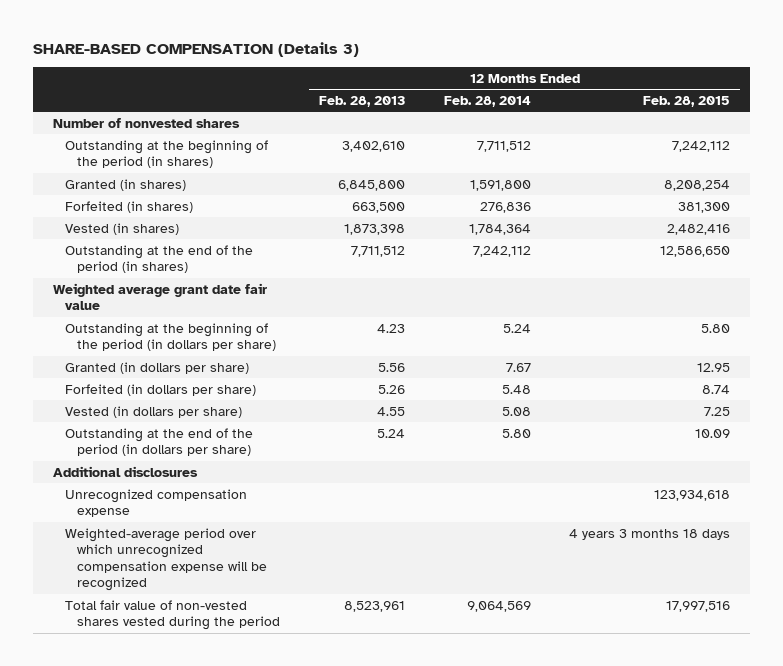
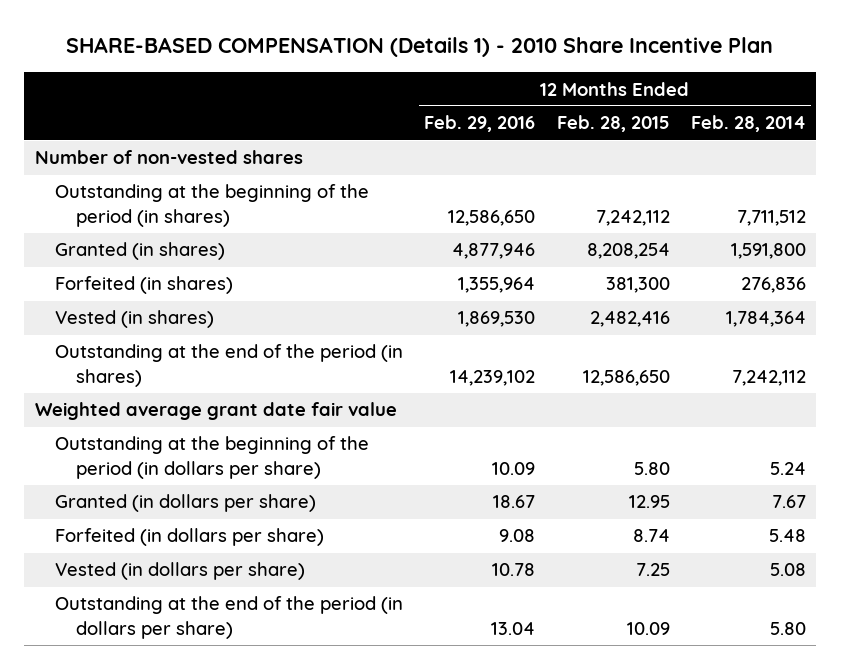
- SHARE-BASED COMPENSATION (Details 3)
+ SHARE-BASED COMPENSATION (Details 1) - 2010 Share Incentive Plan
- | 12 Months Ended Feb. 28, 2013 | 12 Months Ended Feb. 28, 2014 | 12 Months Ended Feb. 28, 2015
+ | 12 Months Ended Feb. 29, 2016 | 12 Months Ended Feb. 28, 2015 | 12 Months Ended Feb. 28, 2014
- Number of nonvested shares
+ Number of non-vested shares
- Additional disclosures
- Unrecognized compensation expense | | | 123,934,618
- Weighted-average period over which unrecognized compensation expense will be recognized | | | 4 years 3 months 18 days
- Total fair value of non-vested shares vested during the period | 8,523,961 | 9,064,569 | 17,997,516

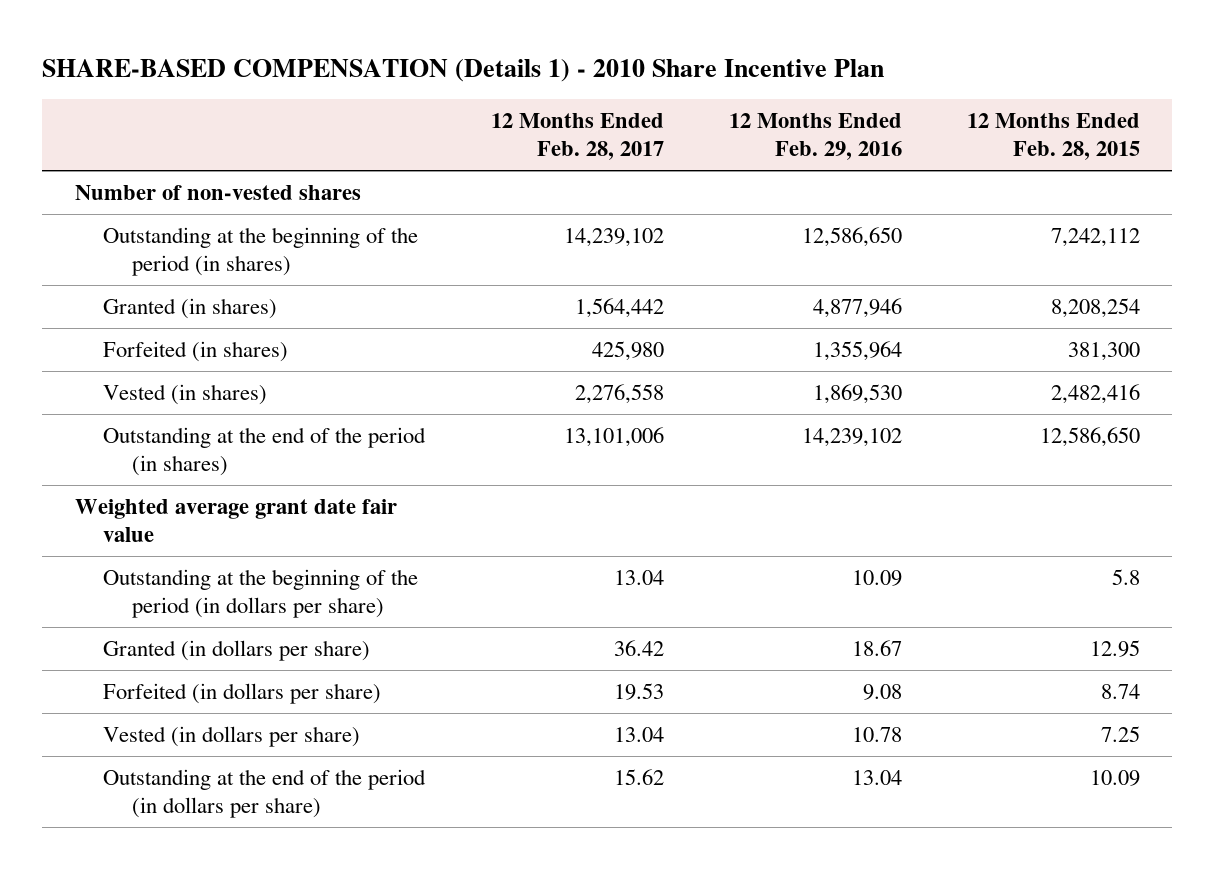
- | 12 Months Ended Feb. 29, 2016 | 12 Months Ended Feb. 28, 2015 | 12 Months Ended Feb. 28, 2014
+ | 12 Months Ended Feb. 28, 2017 | 12 Months Ended Feb. 29, 2016 | 12 Months Ended Feb. 28, 2015
- Outstanding at the beginning of the period (in dollars per share) | 10.09 | 5.80 | 5.24
+ Outstanding at the beginning of the period (in dollars per share) | 13.04 | 10.09 | 5.8

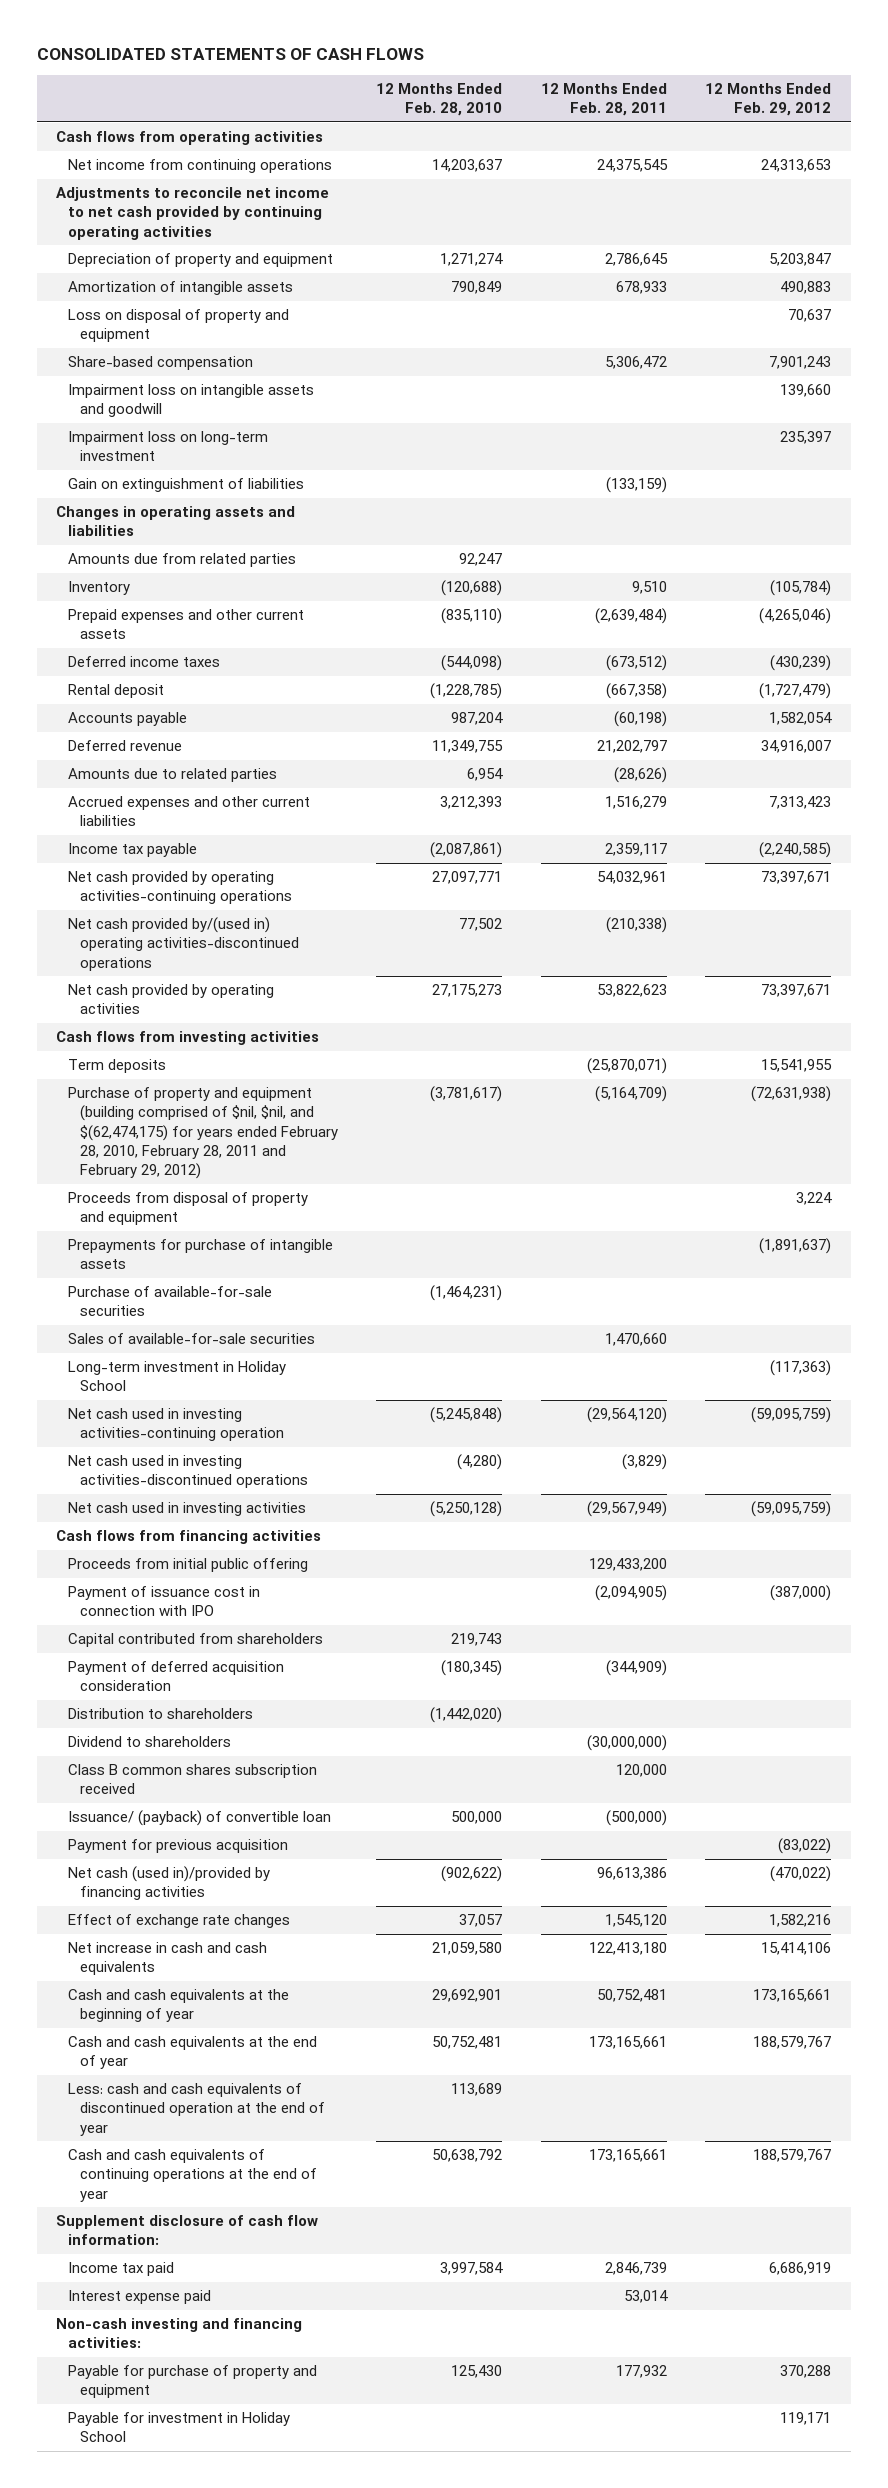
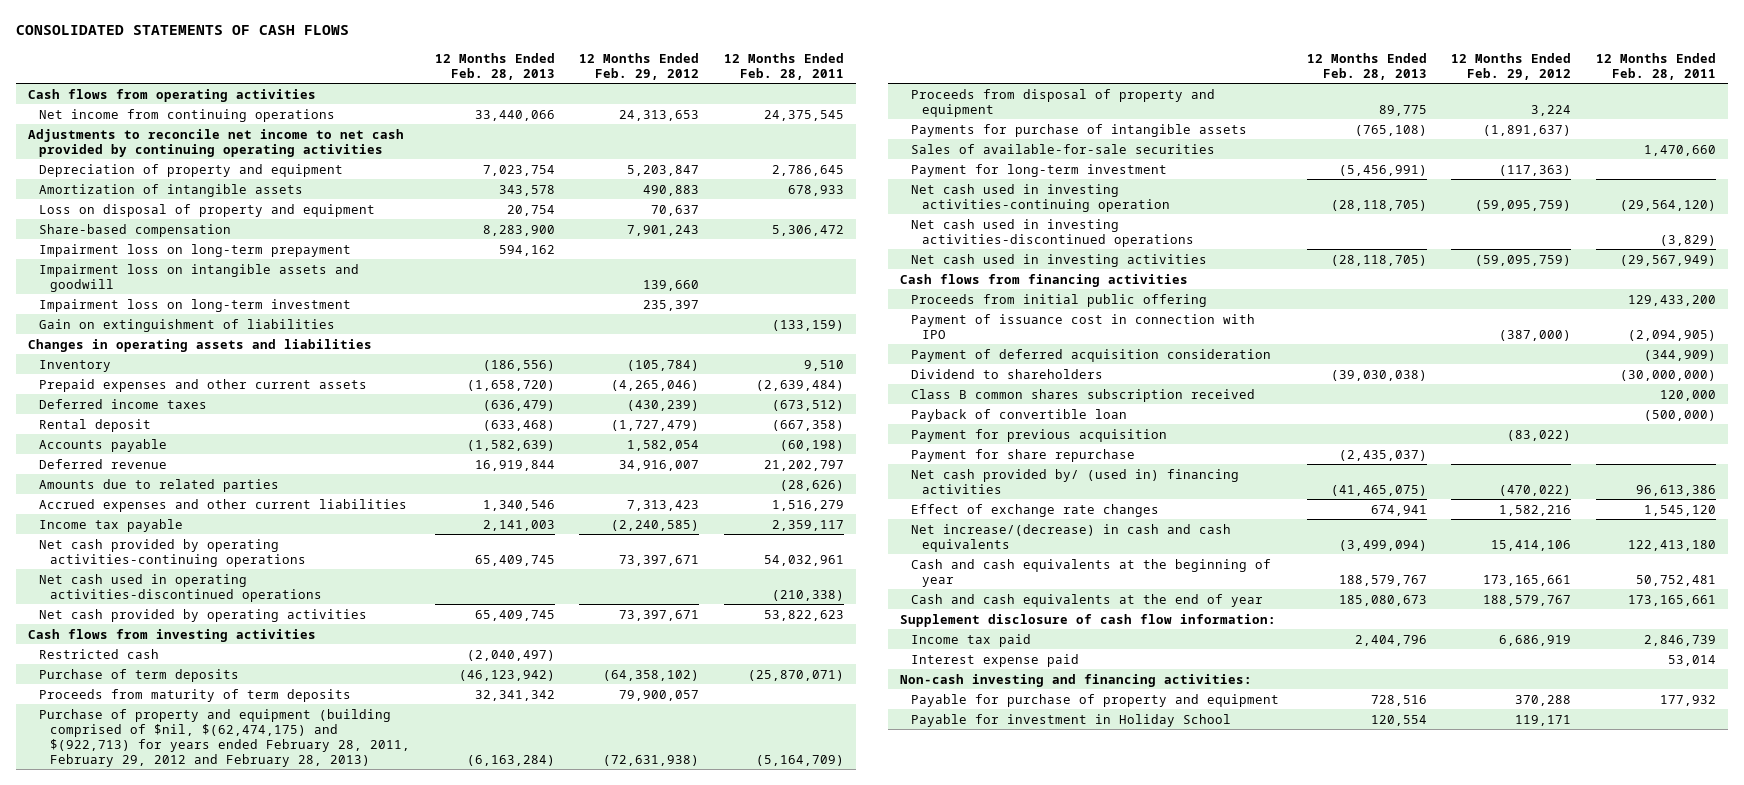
- | 12 Months Ended Feb. 28, 2010 | 12 Months Ended Feb. 28, 2011 | 12 Months Ended Feb. 29, 2012
+ | 12 Months Ended Feb. 28, 2013 | 12 Months Ended Feb. 29, 2012 | 12 Months Ended Feb. 28, 2011
+ Impairment loss on long-term prepayment | 594,162 | |
- Amounts due from related parties | 92,247 | |
- Net cash provided by/(used in) operating activities-discontinued operations | 77,502 | (210,338) |
+ Net cash used in operating activities-discontinued operations | | | (210,338)
- Term deposits | | (25,870,071) | 15,541,955
- Purchase of property and equipment (building comprised of $nil, $nil, and $(62,474,175) for years ended February 28, 2010, February 28, 2011 and February 29, 2012) | (3,781,617) | (5,164,709) | (72,631,938)
+ Restricted cash | (2,040,497) | |
+ Purchase of term deposits | (46,123,942) | (64,358,102) | (25,870,071)
+ Proceeds from maturity of term deposits | 32,341,342 | 79,900,057 |
+ Purchase of property and equipment (building comprised of $nil, $(62,474,175) and $(922,713) for years ended February 28, 2011, February 29, 2012 and February 28, 2013) | (6,163,284) | (72,631,938) | (5,164,709)
- Prepayments for purchase of intangible assets | | | (1,891,637)
- Purchase of available-for-sale securities | (1,464,231) | |
+ Payments for purchase of intangible assets | (765,108) | (1,891,637) |
- Long-term investment in Holiday School | | | (117,363)
+ Payment for long-term investment | (5,456,991) | (117,363) |
- Capital contributed from shareholders | 219,743 | |
- Distribution to shareholders | (1,442,020) | |
- Issuance/ (payback) of convertible loan | 500,000 | (500,000) |
+ Payback of convertible loan | | | (500,000)
- Net cash (used in)/provided by financing activities | (902,622) | 96,613,386 | (470,022)
+ Payment for share repurchase | (2,435,037) | |
+ Net cash provided by/ (used in) financing activities | (41,465,075) | (470,022) | 96,613,386
- Net increase in cash and cash equivalents | 21,059,580 | 122,413,180 | 15,414,106
+ Net increase/(decrease) in cash and cash equivalents | (3,499,094) | 15,414,106 | 122,413,180
- Less: cash and cash equivalents of discontinued operation at the end of year | 113,689 | |
- Cash and cash equivalents of continuing operations at the end of year | 50,638,792 | 173,165,661 | 188,579,767

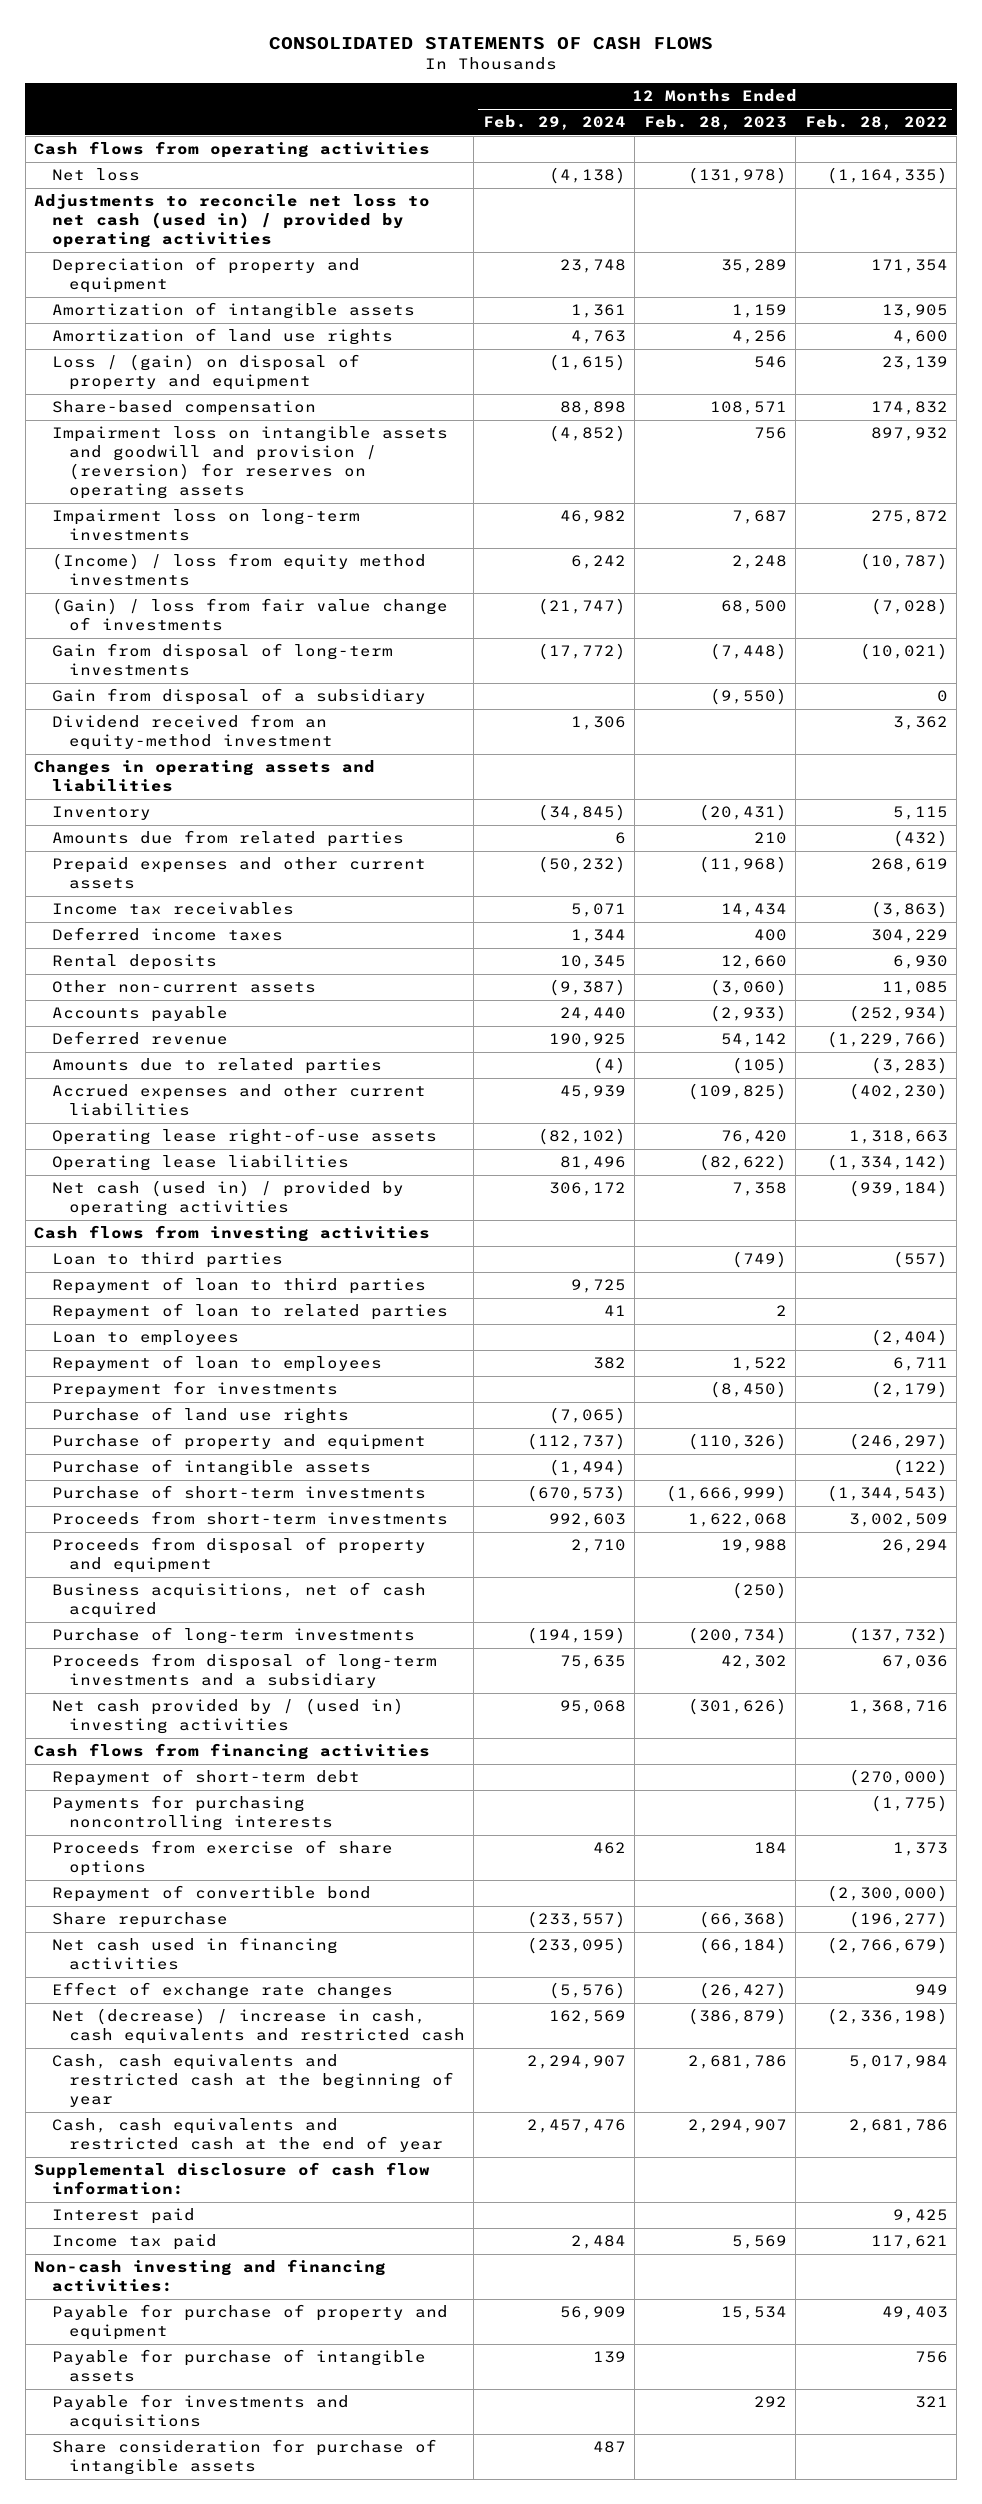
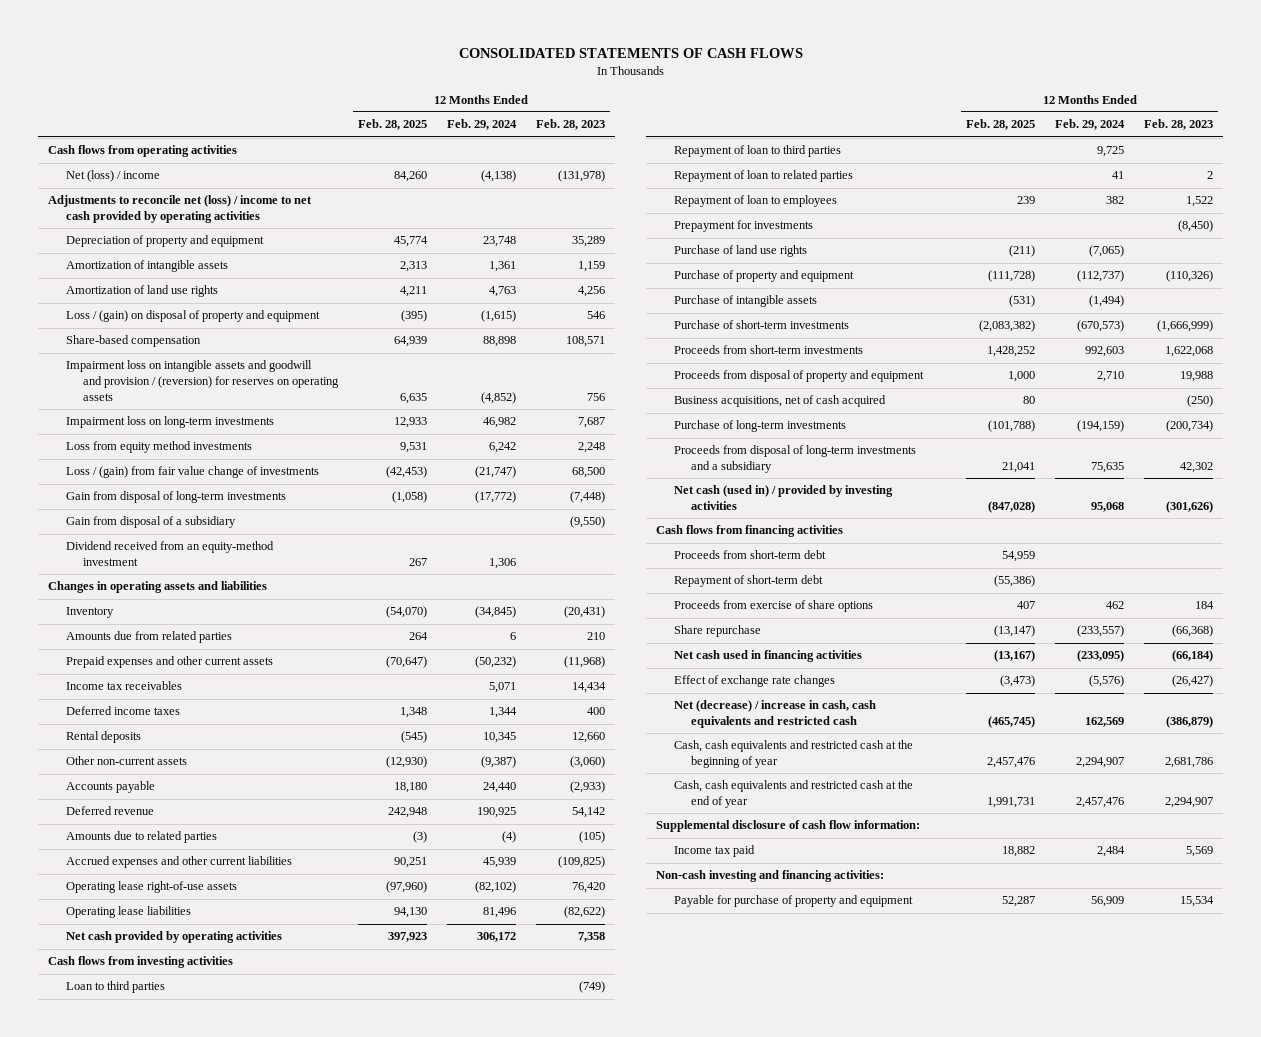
- | 12 Months Ended Feb. 29, 2024 | 12 Months Ended Feb. 28, 2023 | 12 Months Ended Feb. 28, 2022
+ | 12 Months Ended Feb. 28, 2025 | 12 Months Ended Feb. 29, 2024 | 12 Months Ended Feb. 28, 2023
- Net loss | (4,138) | (131,978) | (1,164,335)
- Adjustments to reconcile net loss to net cash (used in) / provided by operating activities
+ Net (loss) / income | 84,260 | (4,138) | (131,978)
+ Adjustments to reconcile net (loss) / income to net cash provided by operating activities
- (Income) / loss from equity method investments | 6,242 | 2,248 | (10,787)
- (Gain) / loss from fair value change of investments | (21,747) | 68,500 | (7,028)
+ Loss from equity method investments | 9,531 | 6,242 | 2,248
+ Loss / (gain) from fair value change of investments | (42,453) | (21,747) | 68,500
- Net cash (used in) / provided by operating activities | 306,172 | 7,358 | (939,184)
+ Net cash provided by operating activities | 397,923 | 306,172 | 7,358
- Loan to employees | | | (2,404)
- Net cash provided by / (used in) investing activities | 95,068 | (301,626) | 1,368,716
+ Net cash (used in) / provided by investing activities | (847,028) | 95,068 | (301,626)
+ Proceeds from short-term debt | 54,959 | |
- Payments for purchasing noncontrolling interests | | | (1,775)
- Repayment of convertible bond | | | (2,300,000)
- Interest paid | | | 9,425
- Payable for purchase of intangible assets | 139 | | 756
- Payable for investments and acquisitions | | 292 | 321
- Share consideration for purchase of intangible assets | 487 | |

